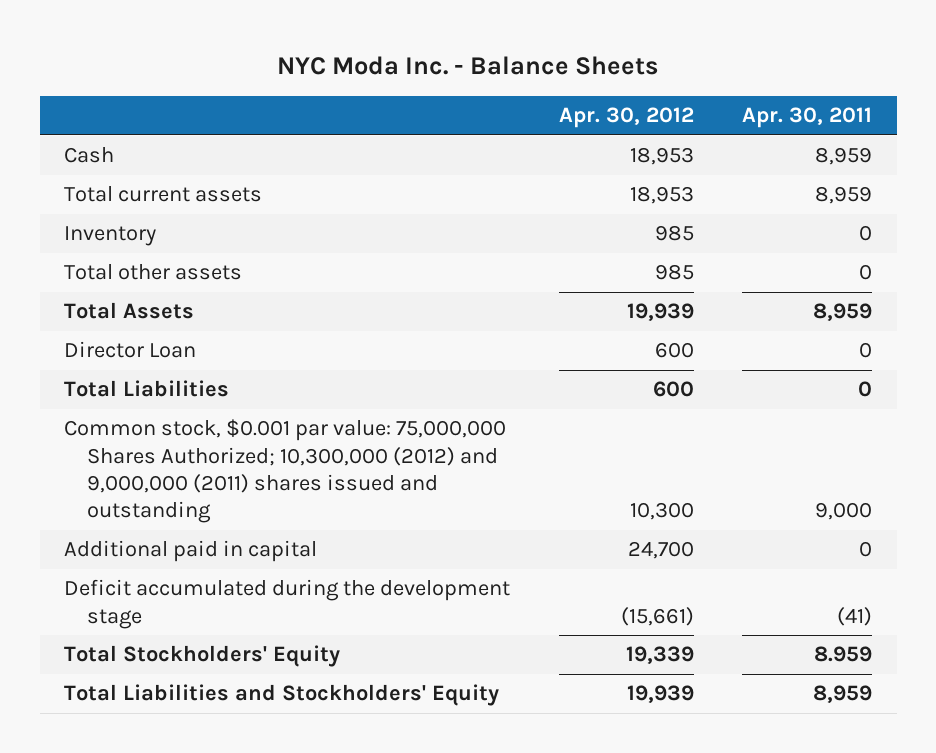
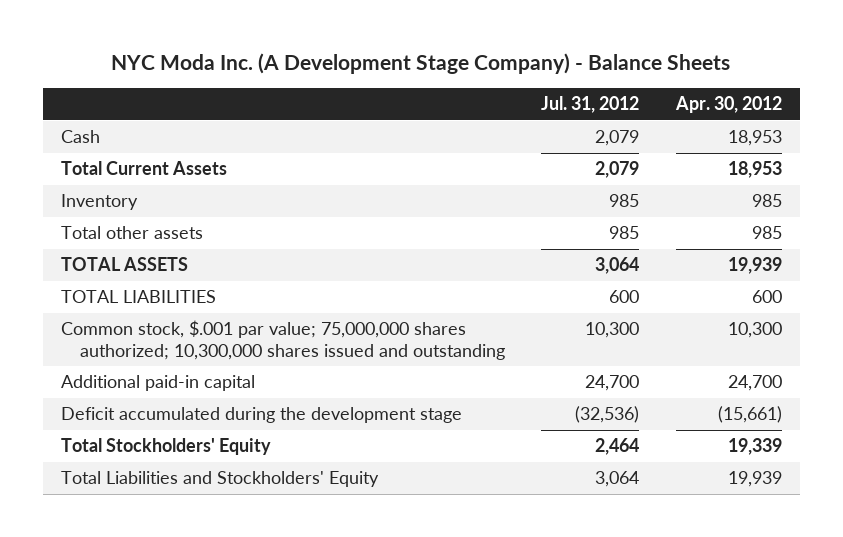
- NYC Moda Inc. - Balance Sheets
+ NYC Moda Inc. (A Development Stage Company) - Balance Sheets
- | Apr. 30, 2012 | Apr. 30, 2011
+ | Jul. 31, 2012 | Apr. 30, 2012
- Total current assets | 18,953 | 8,959
+ Total Current Assets | 2,079 | 18,953
- Total Assets | 19,939 | 8,959
- Director Loan | 600 | 0
- Total Liabilities | 600 | 0
- Common stock, $0.001 par value: 75,000,000 Shares Authorized; 10,300,000 (2012) and 9,000,000 (2011) shares issued and outstanding | 10,300 | 9,000
- Additional paid in capital | 24,700 | 0
+ TOTAL ASSETS | 3,064 | 19,939
+ TOTAL LIABILITIES | 600 | 600
+ Common stock, $.001 par value; 75,000,000 shares authorized; 10,300,000 shares issued and outstanding | 10,300 | 10,300
+ Additional paid-in capital | 24,700 | 24,700

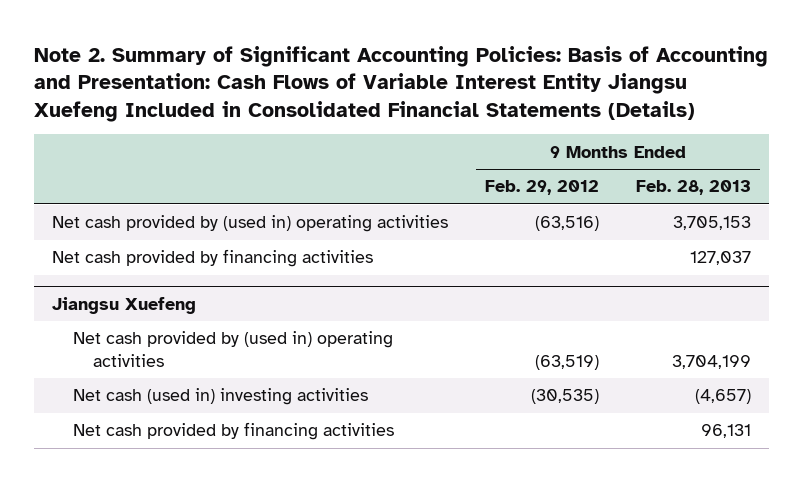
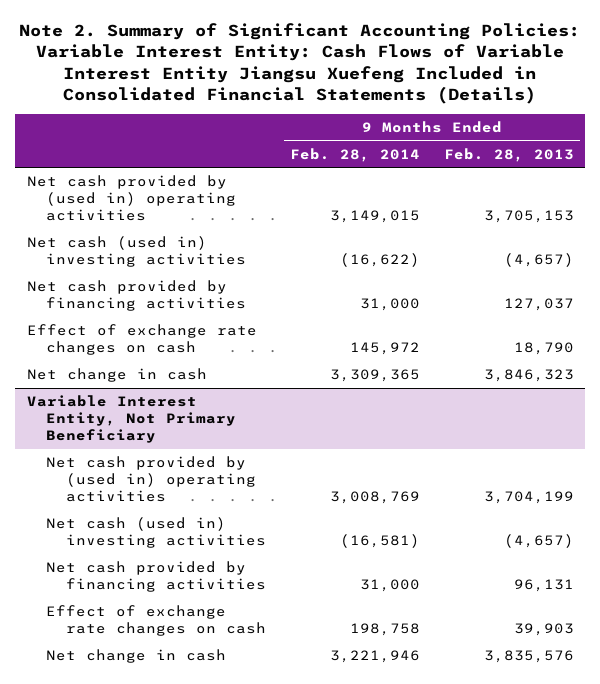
- Note 2. Summary of Significant Accounting Policies: Basis of Accounting and Presentation: Cash Flows of Variable Interest Entity Jiangsu Xuefeng Included in Consolidated Financial Statements (Details)
+ Note 2. Summary of Significant Accounting Policies: Variable Interest Entity: Cash Flows of Variable Interest Entity Jiangsu Xuefeng Included in Consolidated Financial Statements (Details)
- | 9 Months Ended Feb. 29, 2012 | 9 Months Ended Feb. 28, 2013
+ | 9 Months Ended Feb. 28, 2014 | 9 Months Ended Feb. 28, 2013
+ Net cash (used in) investing activities | (16,622) | (4,657)
- Jiangsu Xuefeng
+ Effect of exchange rate changes on cash | 145,972 | 18,790
+ Net change in cash | 3,309,365 | 3,846,323
+ Variable Interest Entity, Not Primary Beneficiary
+ Effect of exchange rate changes on cash | 198,758 | 39,903
+ Net change in cash | 3,221,946 | 3,835,576

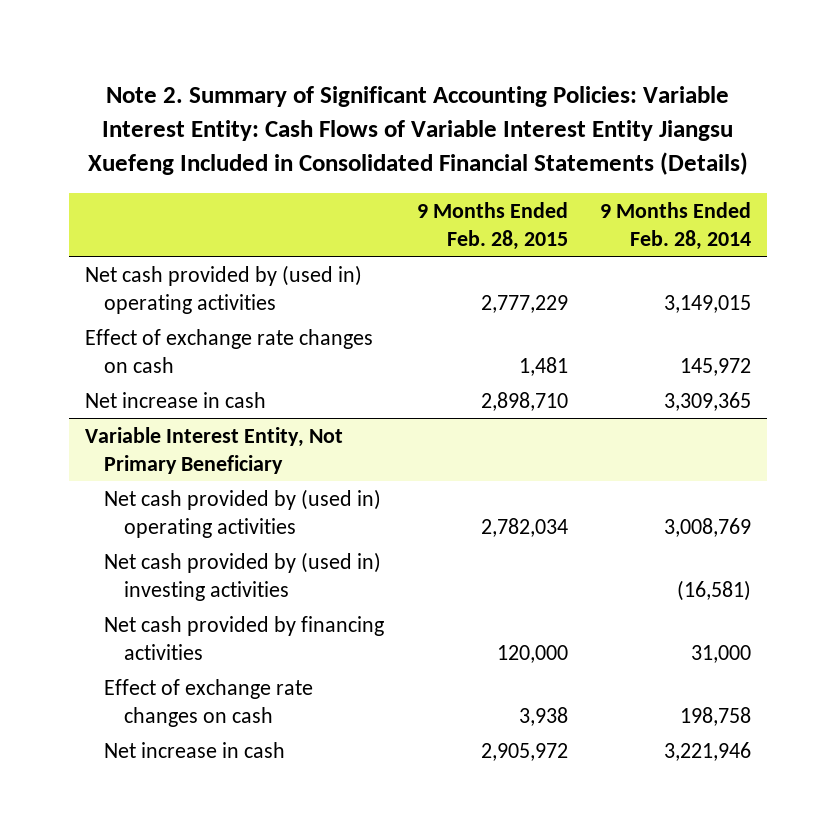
- | 9 Months Ended Feb. 28, 2014 | 9 Months Ended Feb. 28, 2013
+ | 9 Months Ended Feb. 28, 2015 | 9 Months Ended Feb. 28, 2014
- Net cash (used in) investing activities | (16,622) | (4,657)
- Net cash provided by financing activities | 31,000 | 127,037
- Net change in cash | 3,309,365 | 3,846,323
+ Net increase in cash | 2,898,710 | 3,309,365
@ Variable Interest Entity, Not Primary Beneficiary
- Net cash (used in) investing activities | (16,581) | (4,657)
+ Net cash provided by (used in) investing activities | | (16,581)
- Net change in cash | 3,221,946 | 3,835,576
+ Net increase in cash | 2,905,972 | 3,221,946

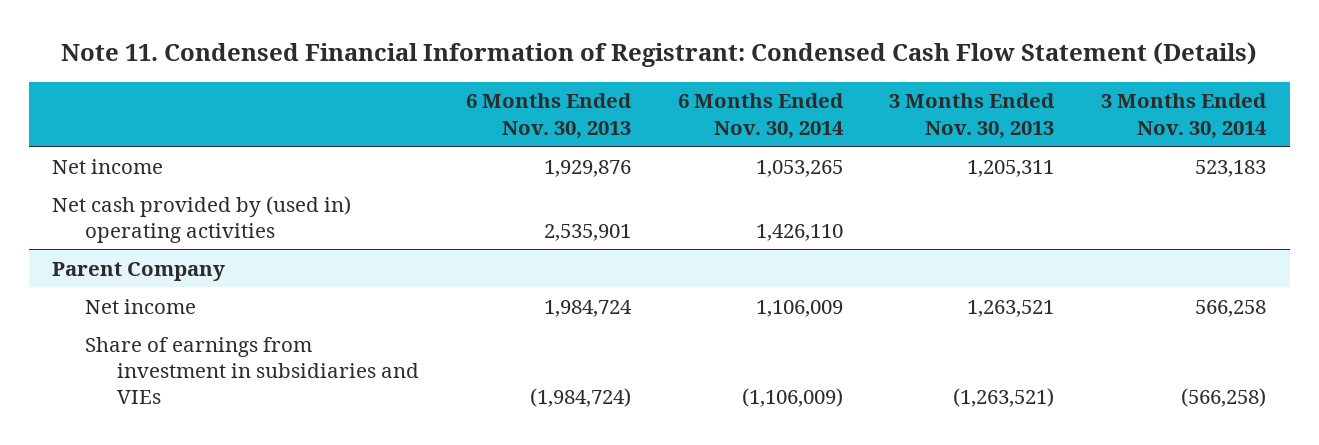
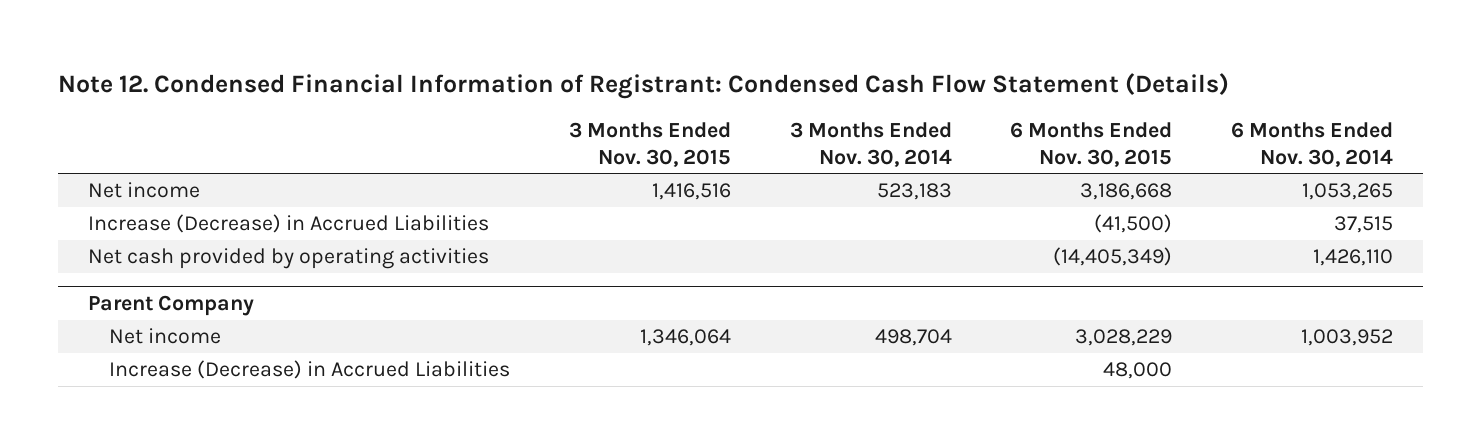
- Note 11. Condensed Financial Information of Registrant: Condensed Cash Flow Statement (Details)
+ Note 12. Condensed Financial Information of Registrant: Condensed Cash Flow Statement (Details)
- | 6 Months Ended Nov. 30, 2013 | 6 Months Ended Nov. 30, 2014 | 3 Months Ended Nov. 30, 2013 | 3 Months Ended Nov. 30, 2014
+ | 3 Months Ended Nov. 30, 2015 | 3 Months Ended Nov. 30, 2014 | 6 Months Ended Nov. 30, 2015 | 6 Months Ended Nov. 30, 2014
- Net cash provided by (used in) operating activities | 2,535,901 | 1,426,110 | |
+ Increase (Decrease) in Accrued Liabilities | | | (41,500) | 37,515
+ Net cash provided by operating activities | | | (14,405,349) | 1,426,110
@ Parent Company
- Net income | 1,984,724 | 1,106,009 | 1,263,521 | 566,258
- Share of earnings from investment in subsidiaries and VIEs | (1,984,724) | (1,106,009) | (1,263,521) | (566,258)
+ Net income | 1,346,064 | 498,704 | 3,028,229 | 1,003,952
+ Increase (Decrease) in Accrued Liabilities | | | 48,000 |

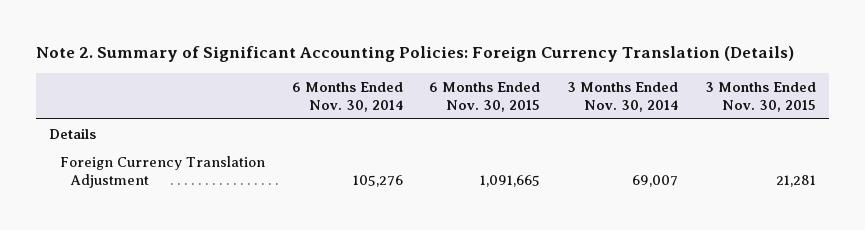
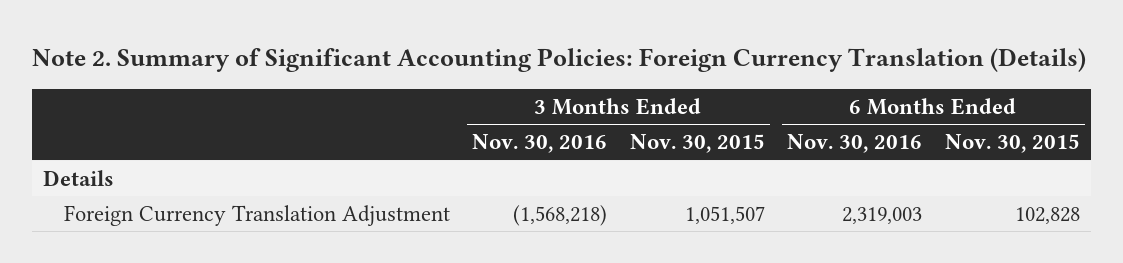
- | 6 Months Ended Nov. 30, 2014 | 6 Months Ended Nov. 30, 2015 | 3 Months Ended Nov. 30, 2014 | 3 Months Ended Nov. 30, 2015
+ | 3 Months Ended Nov. 30, 2016 | 3 Months Ended Nov. 30, 2015 | 6 Months Ended Nov. 30, 2016 | 6 Months Ended Nov. 30, 2015
- Foreign Currency Translation Adjustment | 105,276 | 1,091,665 | 69,007 | 21,281
+ Foreign Currency Translation Adjustment | (1,568,218) | 1,051,507 | 2,319,003 | 102,828

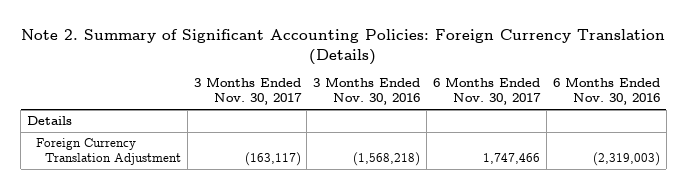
- | 3 Months Ended Nov. 30, 2016 | 3 Months Ended Nov. 30, 2015 | 6 Months Ended Nov. 30, 2016 | 6 Months Ended Nov. 30, 2015
+ | 3 Months Ended Nov. 30, 2017 | 3 Months Ended Nov. 30, 2016 | 6 Months Ended Nov. 30, 2017 | 6 Months Ended Nov. 30, 2016
- Foreign Currency Translation Adjustment | (1,568,218) | 1,051,507 | 2,319,003 | 102,828
+ Foreign Currency Translation Adjustment | (163,117) | (1,568,218) | 1,747,466 | (2,319,003)

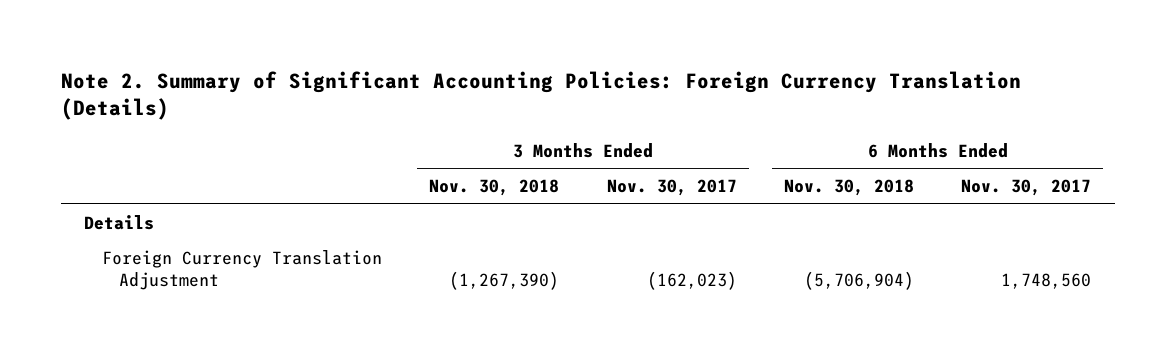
- | 3 Months Ended Nov. 30, 2017 | 3 Months Ended Nov. 30, 2016 | 6 Months Ended Nov. 30, 2017 | 6 Months Ended Nov. 30, 2016
+ | 3 Months Ended Nov. 30, 2018 | 3 Months Ended Nov. 30, 2017 | 6 Months Ended Nov. 30, 2018 | 6 Months Ended Nov. 30, 2017
- Foreign Currency Translation Adjustment | (163,117) | (1,568,218) | 1,747,466 | (2,319,003)
+ Foreign Currency Translation Adjustment | (1,267,390) | (162,023) | (5,706,904) | 1,748,560

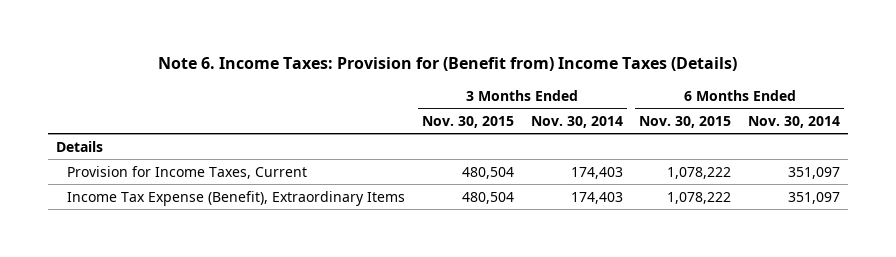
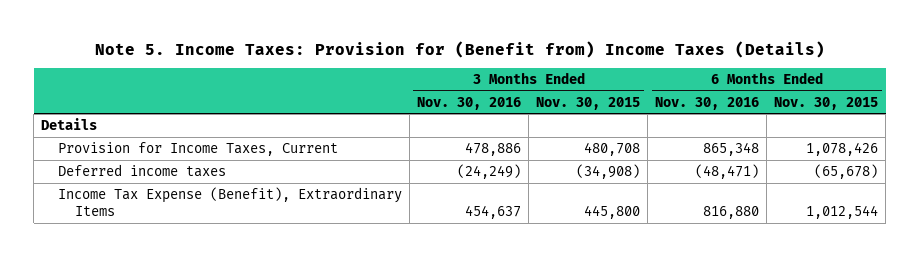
- Note 6. Income Taxes: Provision for (Benefit from) Income Taxes (Details)
+ Note 5. Income Taxes: Provision for (Benefit from) Income Taxes (Details)
- | 3 Months Ended Nov. 30, 2015 | 3 Months Ended Nov. 30, 2014 | 6 Months Ended Nov. 30, 2015 | 6 Months Ended Nov. 30, 2014
+ | 3 Months Ended Nov. 30, 2016 | 3 Months Ended Nov. 30, 2015 | 6 Months Ended Nov. 30, 2016 | 6 Months Ended Nov. 30, 2015
- Provision for Income Taxes, Current | 480,504 | 174,403 | 1,078,222 | 351,097
- Income Tax Expense (Benefit), Extraordinary Items | 480,504 | 174,403 | 1,078,222 | 351,097
+ Provision for Income Taxes, Current | 478,886 | 480,708 | 865,348 | 1,078,426
+ Deferred income taxes | (24,249) | (34,908) | (48,471) | (65,678)
+ Income Tax Expense (Benefit), Extraordinary Items | 454,637 | 445,800 | 816,880 | 1,012,544

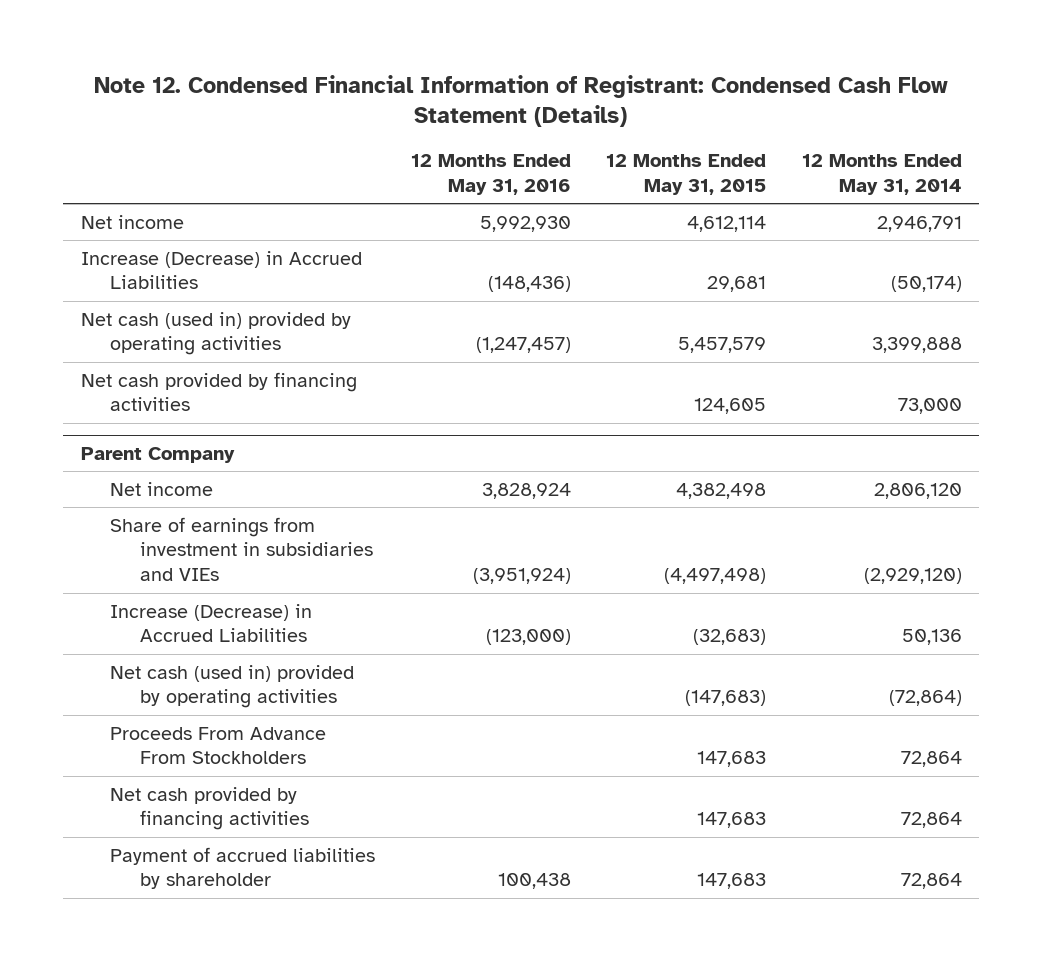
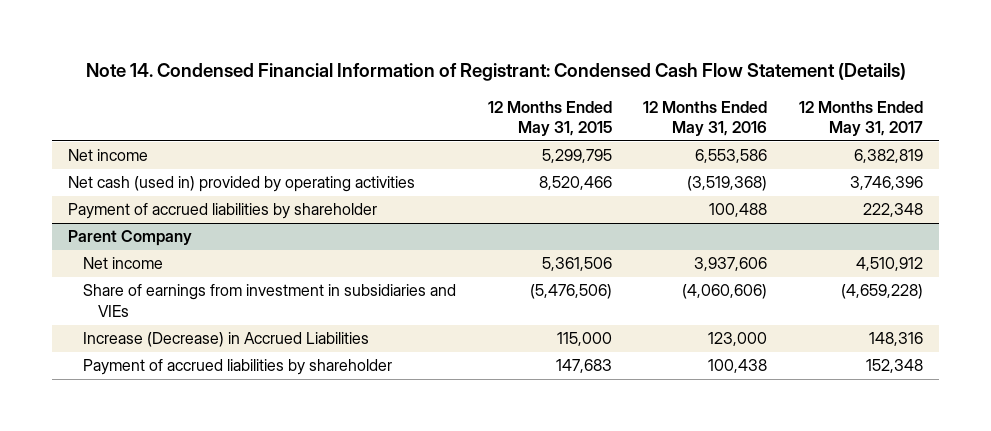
- Note 12. Condensed Financial Information of Registrant: Condensed Cash Flow Statement (Details)
+ Note 14. Condensed Financial Information of Registrant: Condensed Cash Flow Statement (Details)
- | 12 Months Ended May 31, 2016 | 12 Months Ended May 31, 2015 | 12 Months Ended May 31, 2014
+ | 12 Months Ended May 31, 2015 | 12 Months Ended May 31, 2016 | 12 Months Ended May 31, 2017
- Net income | 5,992,930 | 4,612,114 | 2,946,791
- Increase (Decrease) in Accrued Liabilities | (148,436) | 29,681 | (50,174)
- Net cash (used in) provided by operating activities | (1,247,457) | 5,457,579 | 3,399,888
- Net cash provided by financing activities | | 124,605 | 73,000
+ Net income | 5,299,795 | 6,553,586 | 6,382,819
+ Net cash (used in) provided by operating activities | 8,520,466 | (3,519,368) | 3,746,396
+ Payment of accrued liabilities by shareholder | | 100,488 | 222,348
@ Parent Company
- Net income | 3,828,924 | 4,382,498 | 2,806,120
- Share of earnings from investment in subsidiaries and VIEs | (3,951,924) | (4,497,498) | (2,929,120)
- Increase (Decrease) in Accrued Liabilities | (123,000) | (32,683) | 50,136
- Net cash (used in) provided by operating activities | | (147,683) | (72,864)
- Proceeds From Advance From Stockholders | | 147,683 | 72,864
- Net cash provided by financing activities | | 147,683 | 72,864
+ Net income | 5,361,506 | 3,937,606 | 4,510,912
+ Share of earnings from investment in subsidiaries and VIEs | (5,476,506) | (4,060,606) | (4,659,228)
+ Increase (Decrease) in Accrued Liabilities | 115,000 | 123,000 | 148,316

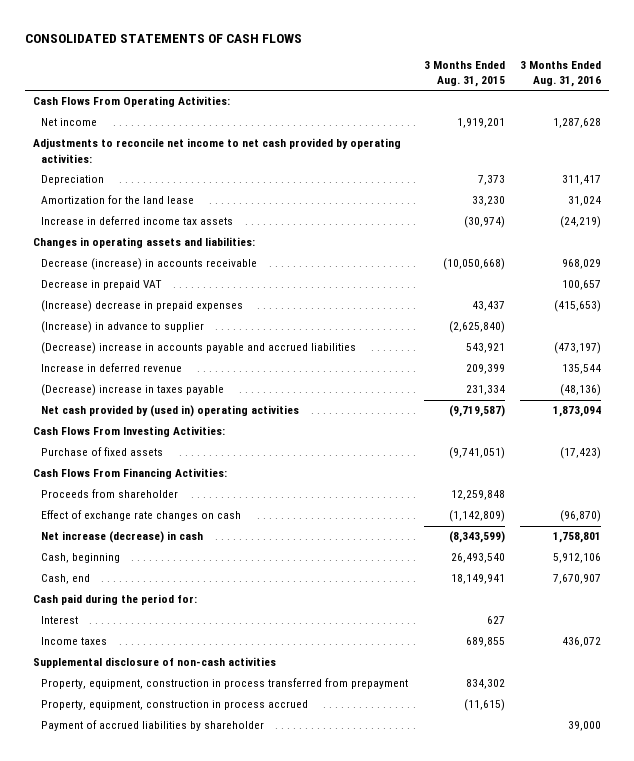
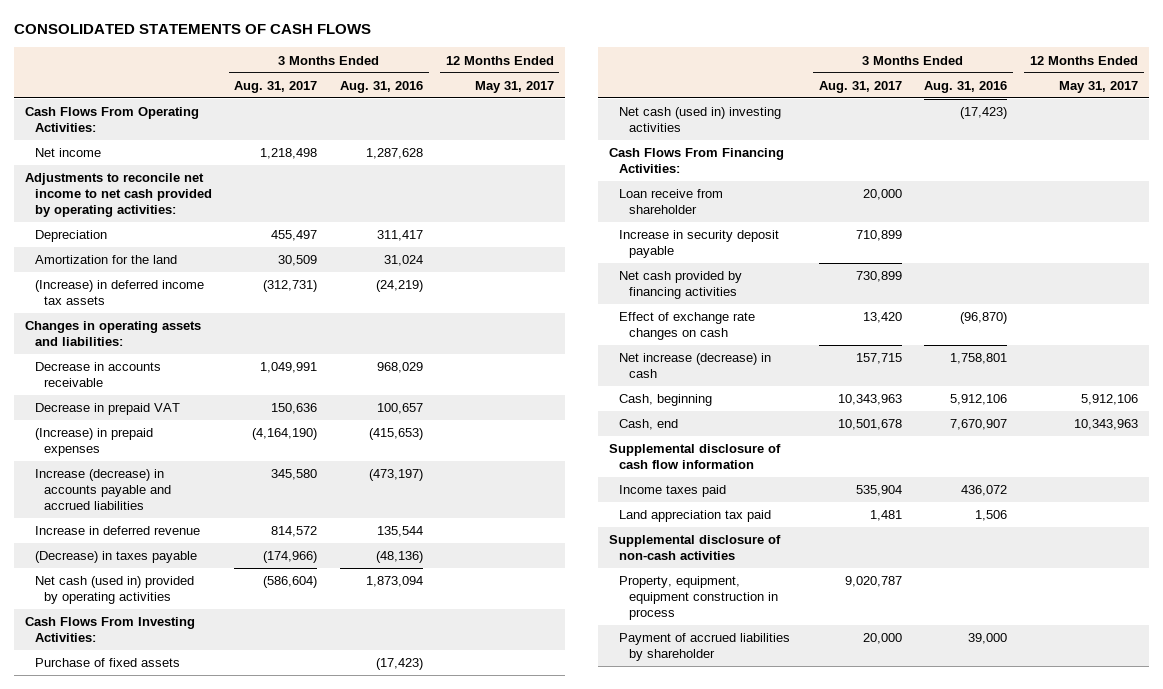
- | 3 Months Ended Aug. 31, 2015 | 3 Months Ended Aug. 31, 2016
+ | 3 Months Ended Aug. 31, 2017 | 3 Months Ended Aug. 31, 2016 | 12 Months Ended May 31, 2017
- Amortization for the land lease | 33,230 | 31,024
- Increase in deferred income tax assets | (30,974) | (24,219)
+ Amortization for the land | 30,509 | 31,024 |
+ (Increase) in deferred income tax assets | (312,731) | (24,219) |
- Decrease (increase) in accounts receivable | (10,050,668) | 968,029
+ Decrease in accounts receivable | 1,049,991 | 968,029 |
- (Increase) decrease in prepaid expenses | 43,437 | (415,653)
- (Increase) in advance to supplier | (2,625,840) |
- (Decrease) increase in accounts payable and accrued liabilities | 543,921 | (473,197)
+ (Increase) in prepaid expenses | (4,164,190) | (415,653) |
+ Increase (decrease) in accounts payable and accrued liabilities | 345,580 | (473,197) |
- (Decrease) increase in taxes payable | 231,334 | (48,136)
- Net cash provided by (used in) operating activities | (9,719,587) | 1,873,094
+ (Decrease) in taxes payable | (174,966) | (48,136) |
+ Net cash (used in) provided by operating activities | (586,604) | 1,873,094 |
+ Net cash (used in) investing activities | | (17,423) |
- Proceeds from shareholder | 12,259,848 |
+ Loan receive from shareholder | 20,000 | |
+ Increase in security deposit payable | 710,899 | |
+ Net cash provided by financing activities | 730,899 | |
- Cash paid during the period for:
- Interest | 627 |
- Income taxes | 689,855 | 436,072
+ Supplemental disclosure of cash flow information
+ Income taxes paid | 535,904 | 436,072 |
+ Land appreciation tax paid | 1,481 | 1,506 |
- Property, equipment, construction in process transferred from prepayment | 834,302 |
- Property, equipment, construction in process accrued | (11,615) |
+ Property, equipment, equipment construction in process | 9,020,787 | |

